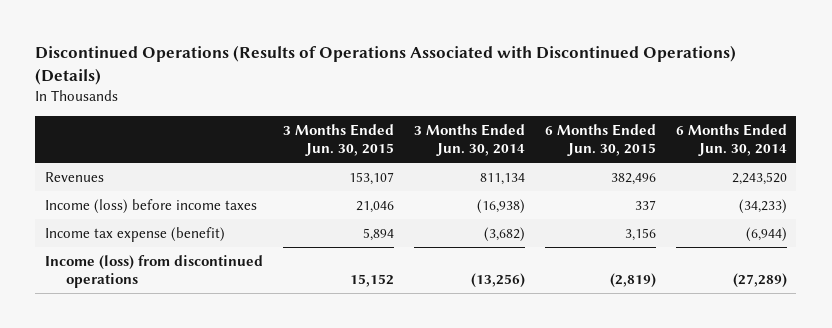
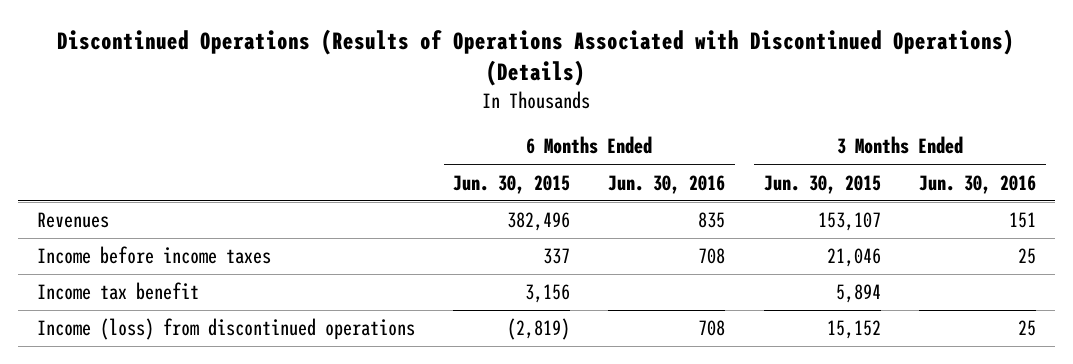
- | 3 Months Ended Jun. 30, 2015 | 3 Months Ended Jun. 30, 2014 | 6 Months Ended Jun. 30, 2015 | 6 Months Ended Jun. 30, 2014
+ | 6 Months Ended Jun. 30, 2015 | 6 Months Ended Jun. 30, 2016 | 3 Months Ended Jun. 30, 2015 | 3 Months Ended Jun. 30, 2016
- Income (loss) before income taxes | 21,046 | (16,938) | 337 | (34,233)
- Income tax expense (benefit) | 5,894 | (3,682) | 3,156 | (6,944)
+ Income before income taxes | 337 | 708 | 21,046 | 25
+ Income tax benefit | 3,156 | | 5,894 |

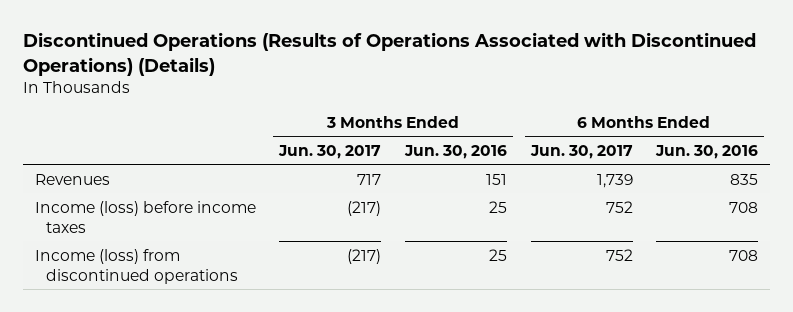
- | 6 Months Ended Jun. 30, 2015 | 6 Months Ended Jun. 30, 2016 | 3 Months Ended Jun. 30, 2015 | 3 Months Ended Jun. 30, 2016
+ | 3 Months Ended Jun. 30, 2017 | 3 Months Ended Jun. 30, 2016 | 6 Months Ended Jun. 30, 2017 | 6 Months Ended Jun. 30, 2016
- Income before income taxes | 337 | 708 | 21,046 | 25
- Income tax benefit | 3,156 | | 5,894 |
+ Income (loss) before income taxes | (217) | 25 | 752 | 708

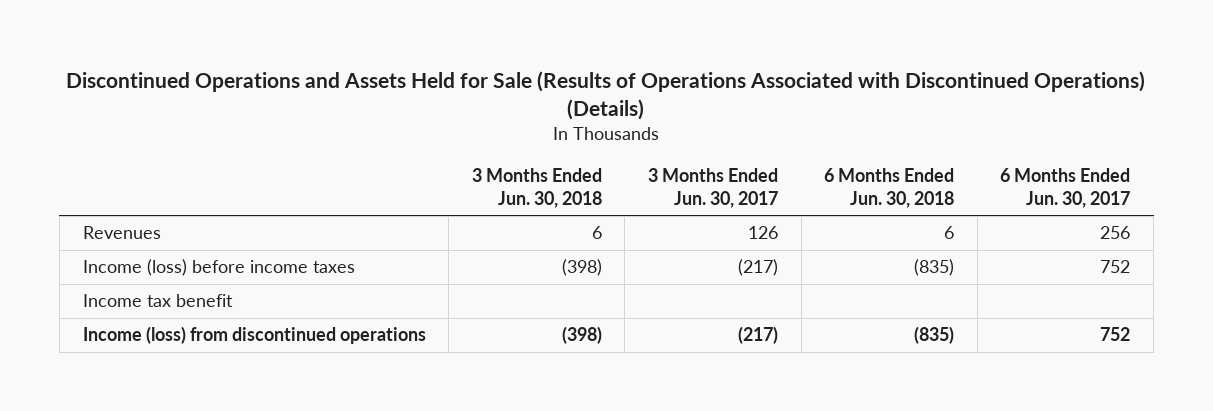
- Discontinued Operations (Results of Operations Associated with Discontinued Operations) (Details)
+ Discontinued Operations and Assets Held for Sale (Results of Operations Associated with Discontinued Operations) (Details)
- | 3 Months Ended Jun. 30, 2017 | 3 Months Ended Jun. 30, 2016 | 6 Months Ended Jun. 30, 2017 | 6 Months Ended Jun. 30, 2016
+ | 3 Months Ended Jun. 30, 2018 | 3 Months Ended Jun. 30, 2017 | 6 Months Ended Jun. 30, 2018 | 6 Months Ended Jun. 30, 2017
- Revenues | 717 | 151 | 1,739 | 835
+ Revenues | 6 | 126 | 6 | 256
+ Income tax benefit

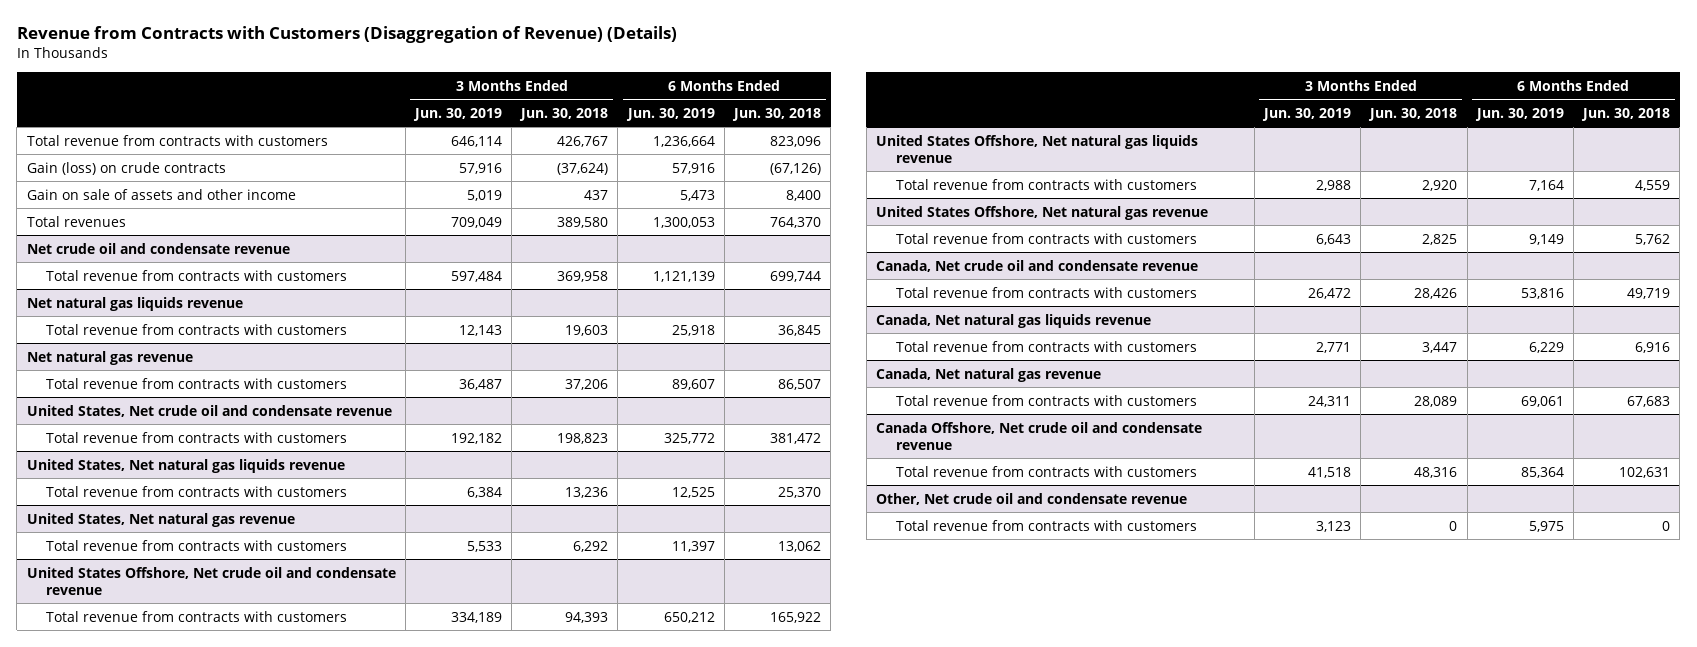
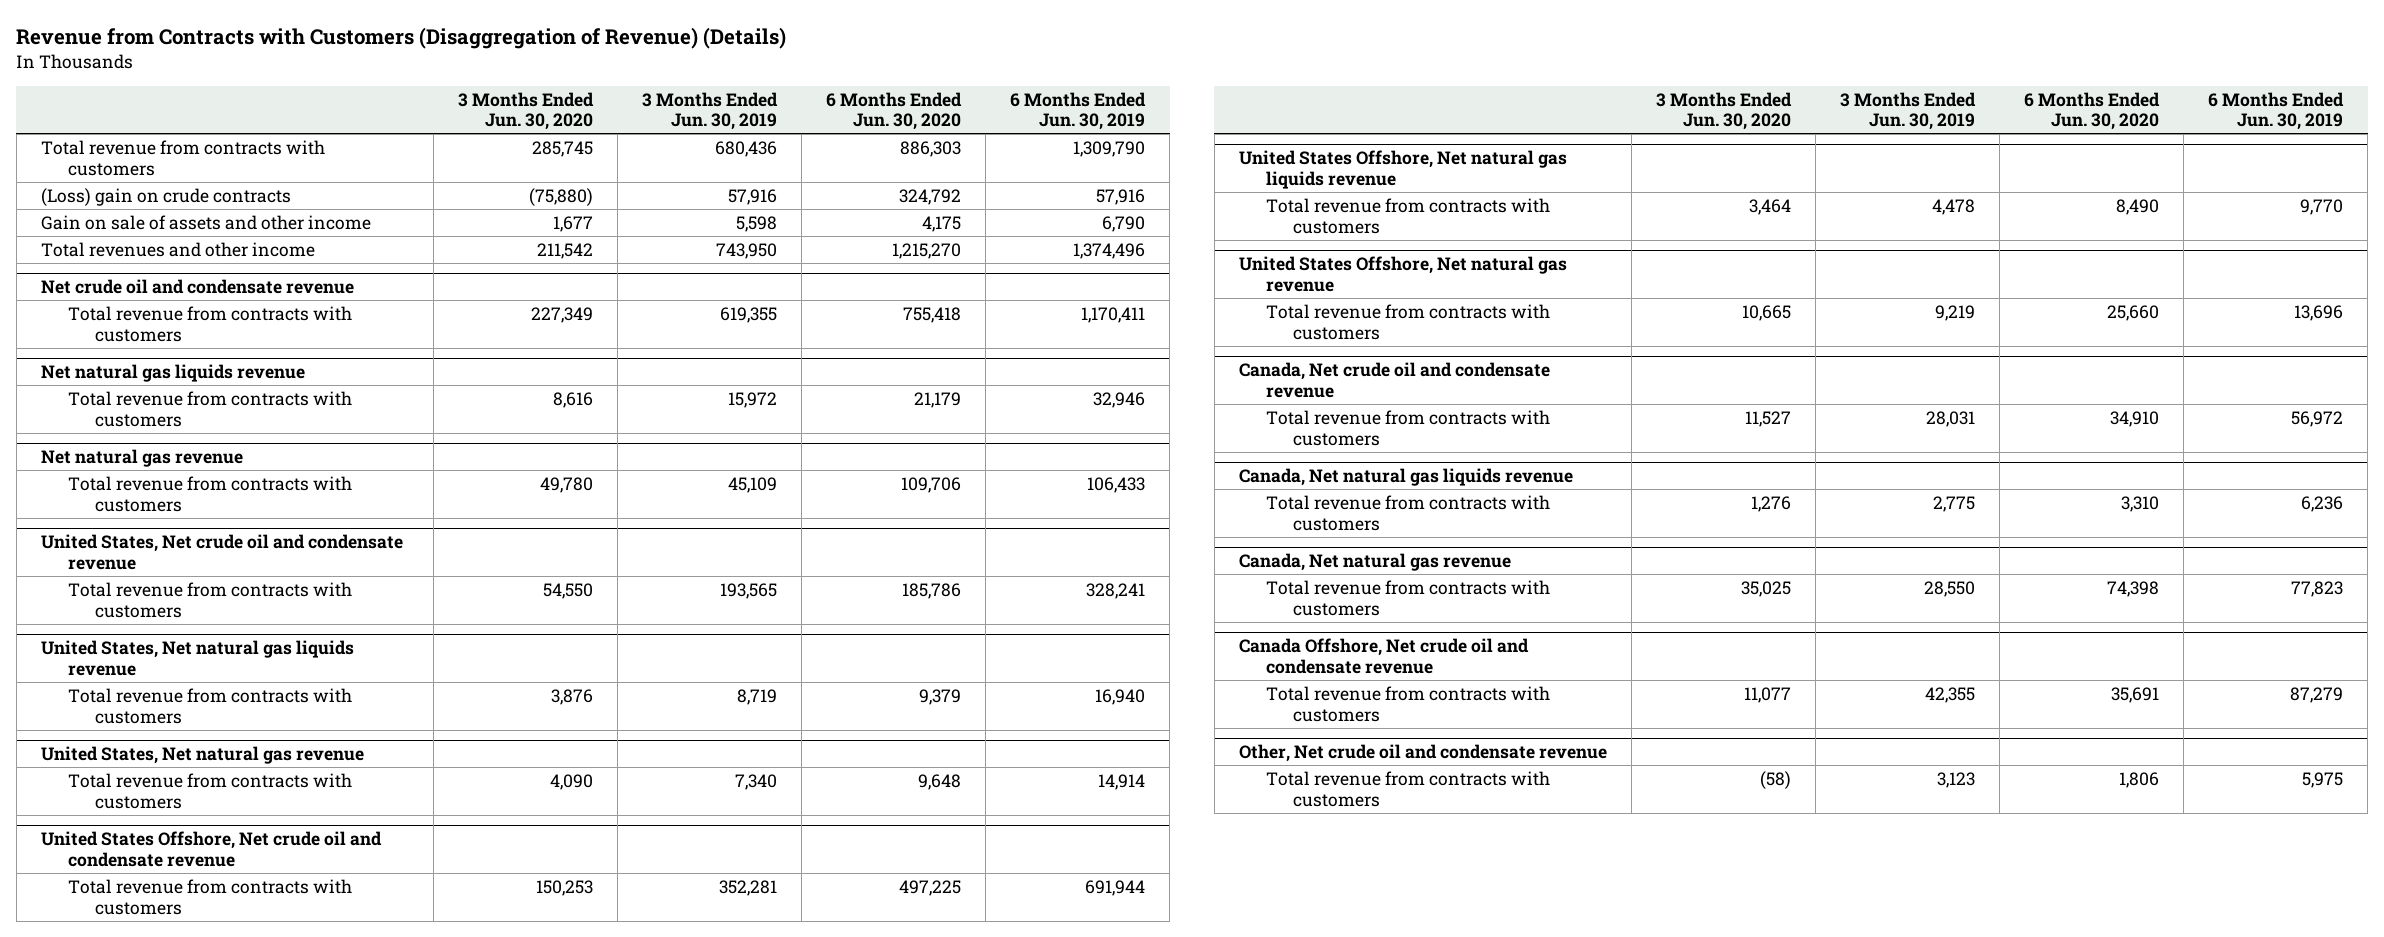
- | 3 Months Ended Jun. 30, 2019 | 3 Months Ended Jun. 30, 2018 | 6 Months Ended Jun. 30, 2019 | 6 Months Ended Jun. 30, 2018
+ | 3 Months Ended Jun. 30, 2020 | 3 Months Ended Jun. 30, 2019 | 6 Months Ended Jun. 30, 2020 | 6 Months Ended Jun. 30, 2019
- Total revenue from contracts with customers | 646,114 | 426,767 | 1,236,664 | 823,096
- Gain (loss) on crude contracts | 57,916 | (37,624) | 57,916 | (67,126)
- Gain on sale of assets and other income | 5,019 | 437 | 5,473 | 8,400
- Total revenues | 709,049 | 389,580 | 1,300,053 | 764,370
+ Total revenue from contracts with customers | 285,745 | 680,436 | 886,303 | 1,309,790
+ (Loss) gain on crude contracts | (75,880) | 57,916 | 324,792 | 57,916
+ Gain on sale of assets and other income | 1,677 | 5,598 | 4,175 | 6,790
+ Total revenues and other income | 211,542 | 743,950 | 1,215,270 | 1,374,496
@ Net crude oil and condensate revenue
- Total revenue from contracts with customers | 597,484 | 369,958 | 1,121,139 | 699,744
+ Total revenue from contracts with customers | 227,349 | 619,355 | 755,418 | 1,170,411
@ Net natural gas liquids revenue
- Total revenue from contracts with customers | 12,143 | 19,603 | 25,918 | 36,845
+ Total revenue from contracts with customers | 8,616 | 15,972 | 21,179 | 32,946
@ Net natural gas revenue
- Total revenue from contracts with customers | 36,487 | 37,206 | 89,607 | 86,507
+ Total revenue from contracts with customers | 49,780 | 45,109 | 109,706 | 106,433
@ United States, Net crude oil and condensate revenue
- Total revenue from contracts with customers | 192,182 | 198,823 | 325,772 | 381,472
+ Total revenue from contracts with customers | 54,550 | 193,565 | 185,786 | 328,241
@ United States, Net natural gas liquids revenue
- Total revenue from contracts with customers | 6,384 | 13,236 | 12,525 | 25,370
+ Total revenue from contracts with customers | 3,876 | 8,719 | 9,379 | 16,940
@ United States, Net natural gas revenue
- Total revenue from contracts with customers | 5,533 | 6,292 | 11,397 | 13,062
+ Total revenue from contracts with customers | 4,090 | 7,340 | 9,648 | 14,914
@ United States Offshore, Net crude oil and condensate revenue
- Total revenue from contracts with customers | 334,189 | 94,393 | 650,212 | 165,922
+ Total revenue from contracts with customers | 150,253 | 352,281 | 497,225 | 691,944
@ United States Offshore, Net natural gas liquids revenue
- Total revenue from contracts with customers | 2,988 | 2,920 | 7,164 | 4,559
+ Total revenue from contracts with customers | 3,464 | 4,478 | 8,490 | 9,770
@ United States Offshore, Net natural gas revenue
- Total revenue from contracts with customers | 6,643 | 2,825 | 9,149 | 5,762
+ Total revenue from contracts with customers | 10,665 | 9,219 | 25,660 | 13,696
@ Canada, Net crude oil and condensate revenue
- Total revenue from contracts with customers | 26,472 | 28,426 | 53,816 | 49,719
+ Total revenue from contracts with customers | 11,527 | 28,031 | 34,910 | 56,972
@ Canada, Net natural gas liquids revenue
- Total revenue from contracts with customers | 2,771 | 3,447 | 6,229 | 6,916
+ Total revenue from contracts with customers | 1,276 | 2,775 | 3,310 | 6,236
@ Canada, Net natural gas revenue
- Total revenue from contracts with customers | 24,311 | 28,089 | 69,061 | 67,683
+ Total revenue from contracts with customers | 35,025 | 28,550 | 74,398 | 77,823
@ Canada Offshore, Net crude oil and condensate revenue
- Total revenue from contracts with customers | 41,518 | 48,316 | 85,364 | 102,631
+ Total revenue from contracts with customers | 11,077 | 42,355 | 35,691 | 87,279

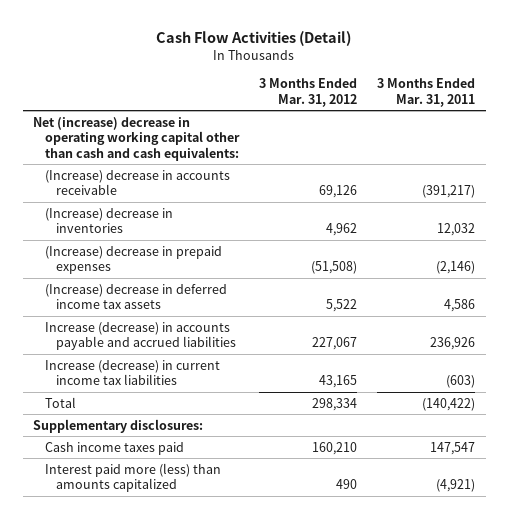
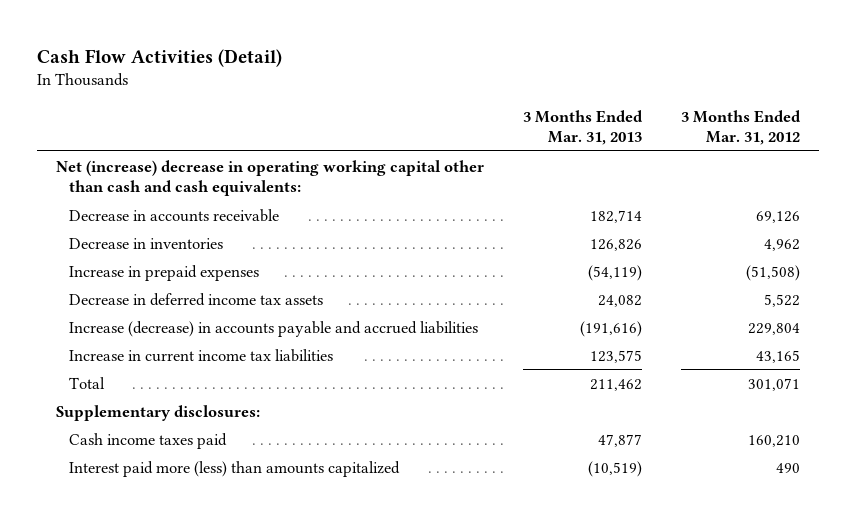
- | 3 Months Ended Mar. 31, 2012 | 3 Months Ended Mar. 31, 2011
+ | 3 Months Ended Mar. 31, 2013 | 3 Months Ended Mar. 31, 2012
- (Increase) decrease in accounts receivable | 69,126 | (391,217)
- (Increase) decrease in inventories | 4,962 | 12,032
- (Increase) decrease in prepaid expenses | (51,508) | (2,146)
- (Increase) decrease in deferred income tax assets | 5,522 | 4,586
- Increase (decrease) in accounts payable and accrued liabilities | 227,067 | 236,926
- Increase (decrease) in current income tax liabilities | 43,165 | (603)
- Total | 298,334 | (140,422)
+ Decrease in accounts receivable | 182,714 | 69,126
+ Decrease in inventories | 126,826 | 4,962
+ Increase in prepaid expenses | (54,119) | (51,508)
+ Decrease in deferred income tax assets | 24,082 | 5,522
+ Increase (decrease) in accounts payable and accrued liabilities | (191,616) | 229,804
+ Increase in current income tax liabilities | 123,575 | 43,165
+ Total | 211,462 | 301,071

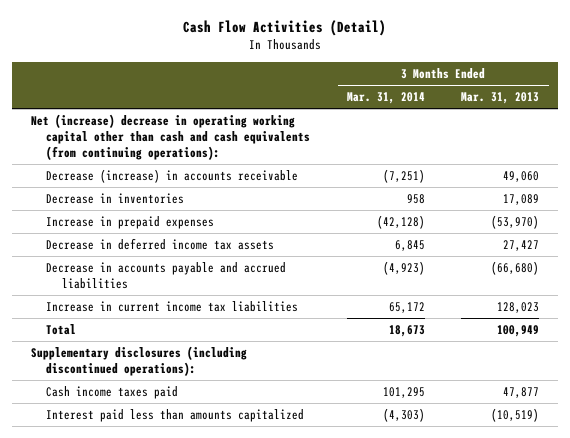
- | 3 Months Ended Mar. 31, 2013 | 3 Months Ended Mar. 31, 2012
+ | 3 Months Ended Mar. 31, 2014 | 3 Months Ended Mar. 31, 2013
- Net (increase) decrease in operating working capital other than cash and cash equivalents:
- Decrease in accounts receivable | 182,714 | 69,126
- Decrease in inventories | 126,826 | 4,962
- Increase in prepaid expenses | (54,119) | (51,508)
- Decrease in deferred income tax assets | 24,082 | 5,522
- Increase (decrease) in accounts payable and accrued liabilities | (191,616) | 229,804
- Increase in current income tax liabilities | 123,575 | 43,165
- Total | 211,462 | 301,071
- Supplementary disclosures:
+ Net (increase) decrease in operating working capital other than cash and cash equivalents (from continuing operations):
+ Decrease (increase) in accounts receivable | (7,251) | 49,060
+ Decrease in inventories | 958 | 17,089
+ Increase in prepaid expenses | (42,128) | (53,970)
+ Decrease in deferred income tax assets | 6,845 | 27,427
+ Decrease in accounts payable and accrued liabilities | (4,923) | (66,680)
+ Increase in current income tax liabilities | 65,172 | 128,023
+ Total | 18,673 | 100,949
+ Supplementary disclosures (including discontinued operations):
- Interest paid more (less) than amounts capitalized | (10,519) | 490
+ Interest paid less than amounts capitalized | (4,303) | (10,519)

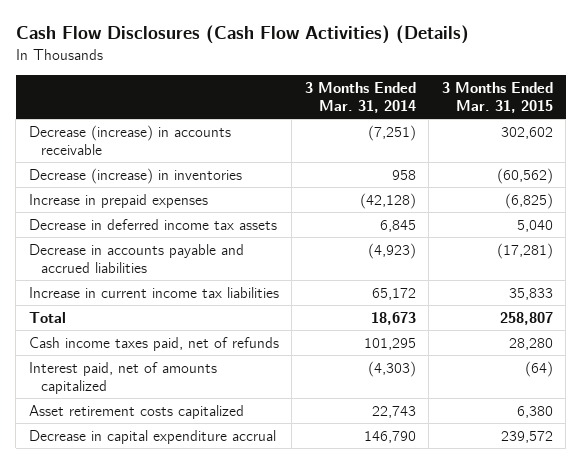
- Cash Flow Activities (Detail)
+ Cash Flow Disclosures (Cash Flow Activities) (Details)
- | 3 Months Ended Mar. 31, 2014 | 3 Months Ended Mar. 31, 2013
+ | 3 Months Ended Mar. 31, 2014 | 3 Months Ended Mar. 31, 2015
- Net (increase) decrease in operating working capital other than cash and cash equivalents (from continuing operations):
- Decrease in inventories | 958 | 17,089
+ Decrease (increase) in inventories | 958 | (60,562)
- Supplementary disclosures (including discontinued operations):
- Cash income taxes paid | 101,295 | 47,877
- Interest paid less than amounts capitalized | (4,303) | (10,519)
+ Cash income taxes paid, net of refunds | 101,295 | 28,280
+ Interest paid, net of amounts capitalized | (4,303) | (64)
+ Asset retirement costs capitalized | 22,743 | 6,380
+ Decrease in capital expenditure accrual | 146,790 | 239,572

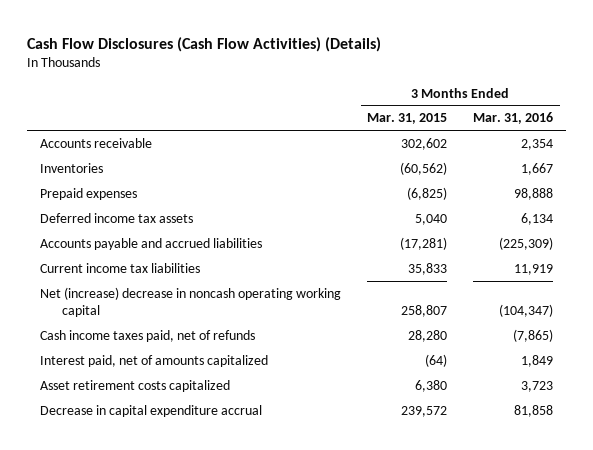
- | 3 Months Ended Mar. 31, 2014 | 3 Months Ended Mar. 31, 2015
+ | 3 Months Ended Mar. 31, 2015 | 3 Months Ended Mar. 31, 2016
- Decrease (increase) in accounts receivable | (7,251) | 302,602
- Decrease (increase) in inventories | 958 | (60,562)
- Increase in prepaid expenses | (42,128) | (6,825)
- Decrease in deferred income tax assets | 6,845 | 5,040
- Decrease in accounts payable and accrued liabilities | (4,923) | (17,281)
- Increase in current income tax liabilities | 65,172 | 35,833
- Total | 18,673 | 258,807
+ Accounts receivable | 302,602 | 2,354
+ Inventories | (60,562) | 1,667
+ Prepaid expenses | (6,825) | 98,888
+ Deferred income tax assets | 5,040 | 6,134
+ Accounts payable and accrued liabilities | (17,281) | (225,309)
+ Current income tax liabilities | 35,833 | 11,919
+ Net (increase) decrease in noncash operating working capital | 258,807 | (104,347)

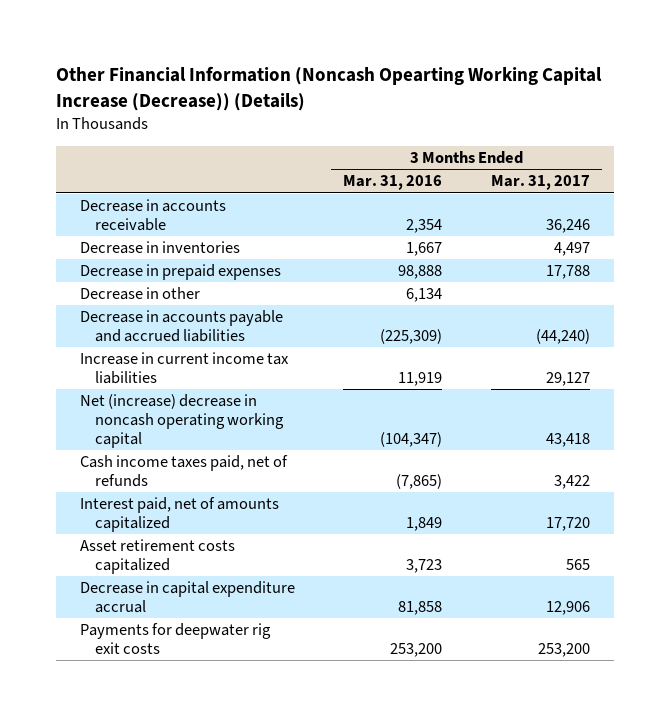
- Cash Flow Disclosures (Cash Flow Activities) (Details)
+ Other Financial Information (Noncash Opearting Working Capital Increase (Decrease)) (Details)
- | 3 Months Ended Mar. 31, 2015 | 3 Months Ended Mar. 31, 2016
+ | 3 Months Ended Mar. 31, 2016 | 3 Months Ended Mar. 31, 2017
- Accounts receivable | 302,602 | 2,354
- Inventories | (60,562) | 1,667
- Prepaid expenses | (6,825) | 98,888
- Deferred income tax assets | 5,040 | 6,134
- Accounts payable and accrued liabilities | (17,281) | (225,309)
- Current income tax liabilities | 35,833 | 11,919
+ Decrease in accounts receivable | 2,354 | 36,246
+ Decrease in inventories | 1,667 | 4,497
+ Decrease in prepaid expenses | 98,888 | 17,788
+ Decrease in other | 6,134 |
+ Decrease in accounts payable and accrued liabilities | (225,309) | (44,240)
+ Increase in current income tax liabilities | 11,919 | 29,127
+ Payments for deepwater rig exit costs | 253,200 | 253,200

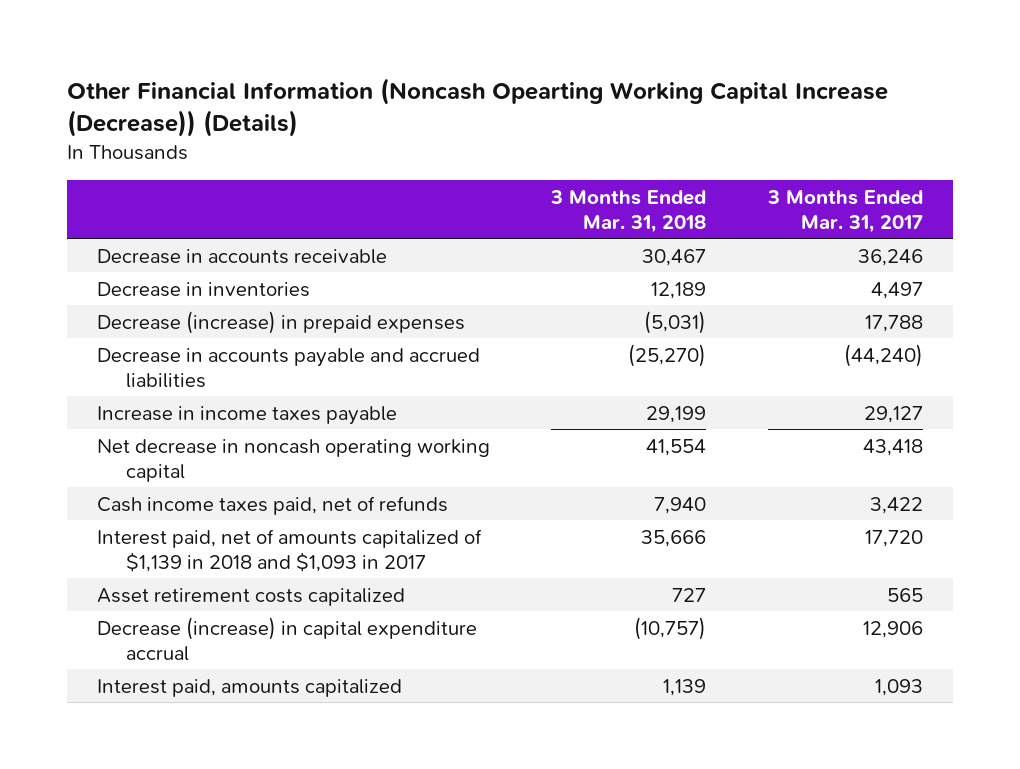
- | 3 Months Ended Mar. 31, 2016 | 3 Months Ended Mar. 31, 2017
+ | 3 Months Ended Mar. 31, 2018 | 3 Months Ended Mar. 31, 2017
- Decrease in prepaid expenses | 98,888 | 17,788
- Decrease in other | 6,134 |
+ Decrease (increase) in prepaid expenses | (5,031) | 17,788
- Increase in current income tax liabilities | 11,919 | 29,127
- Net (increase) decrease in noncash operating working capital | (104,347) | 43,418
+ Increase in income taxes payable | 29,199 | 29,127
+ Net decrease in noncash operating working capital | 41,554 | 43,418
- Interest paid, net of amounts capitalized | 1,849 | 17,720
+ Interest paid, net of amounts capitalized of $1,139 in 2018 and $1,093 in 2017 | 35,666 | 17,720
- Decrease in capital expenditure accrual | 81,858 | 12,906
- Payments for deepwater rig exit costs | 253,200 | 253,200
+ Decrease (increase) in capital expenditure accrual | (10,757) | 12,906
+ Interest paid, amounts capitalized | 1,139 | 1,093

